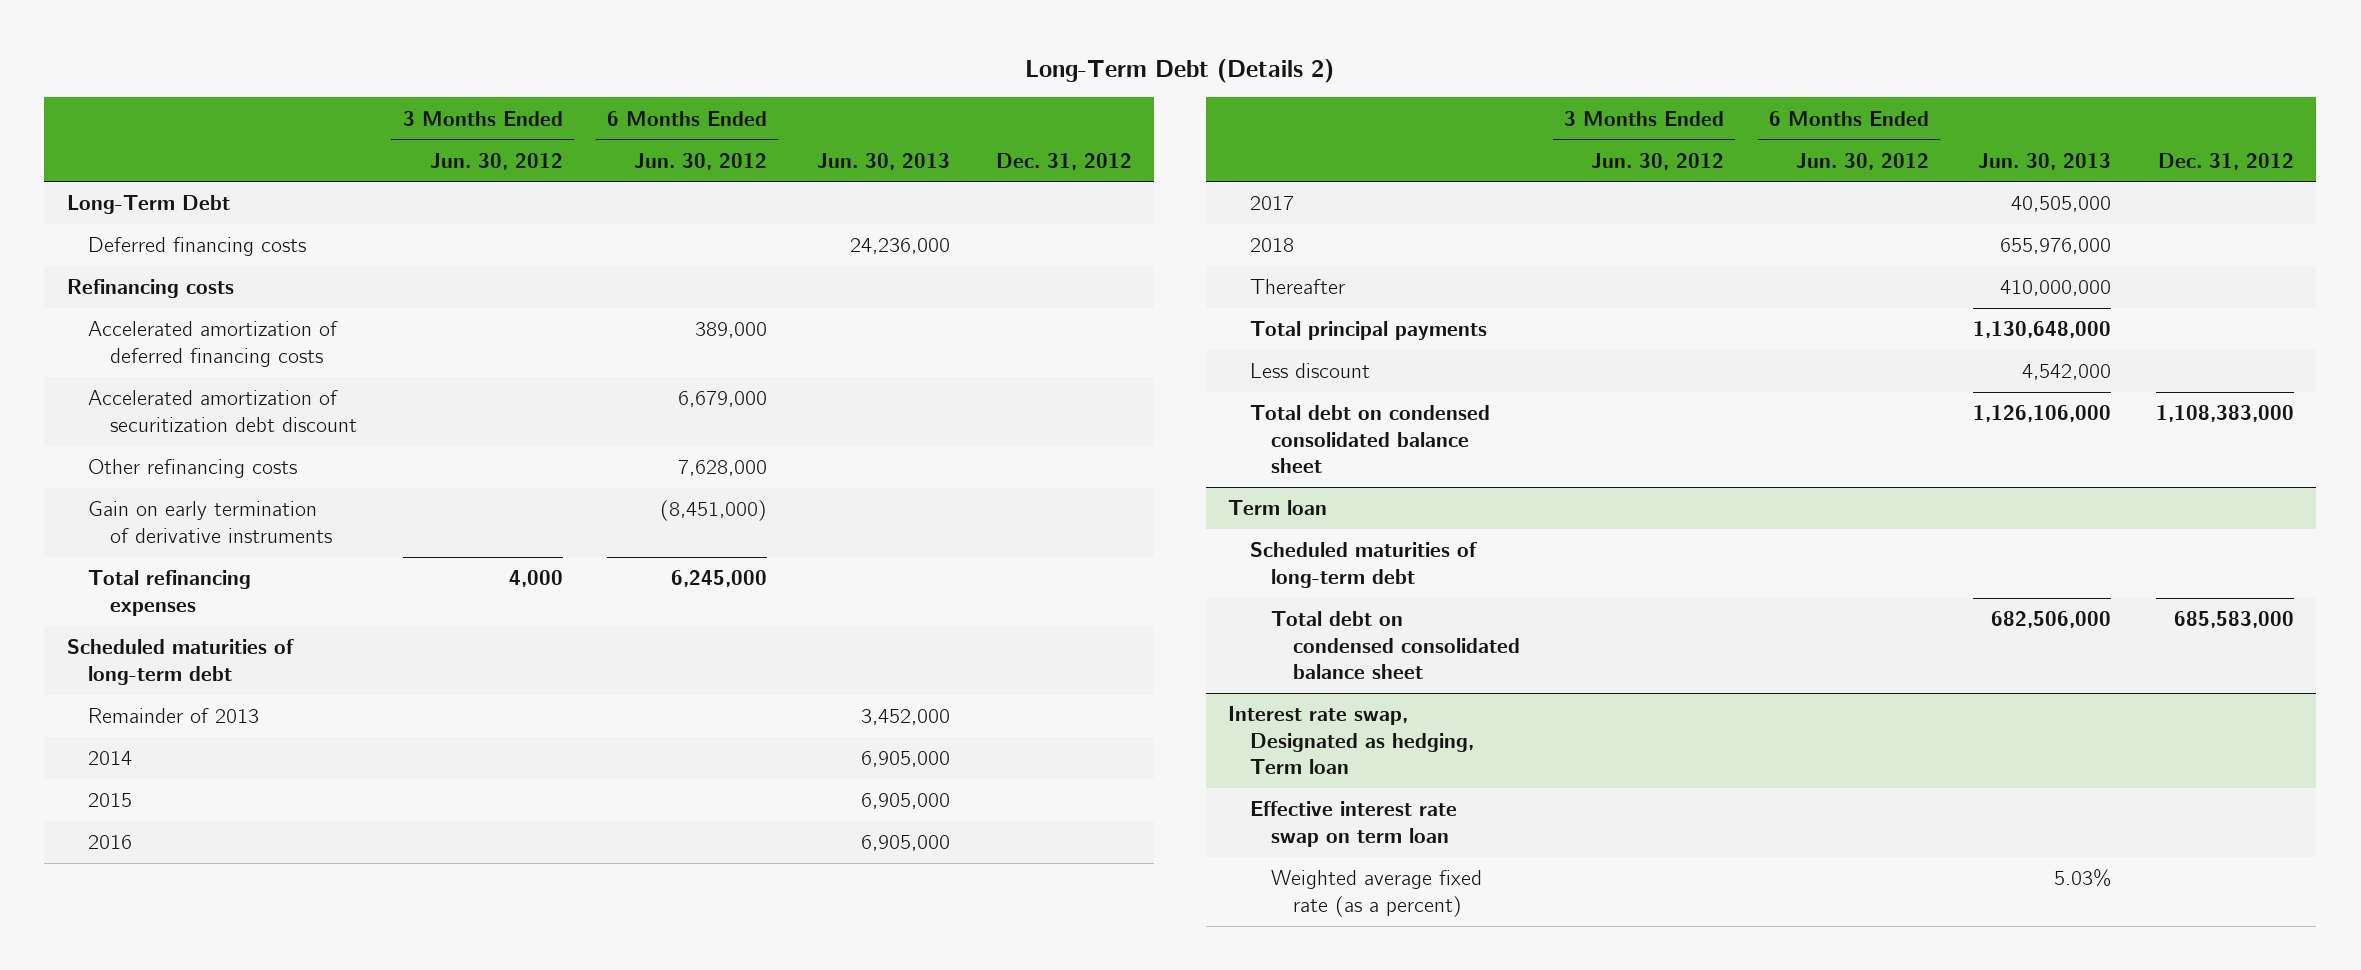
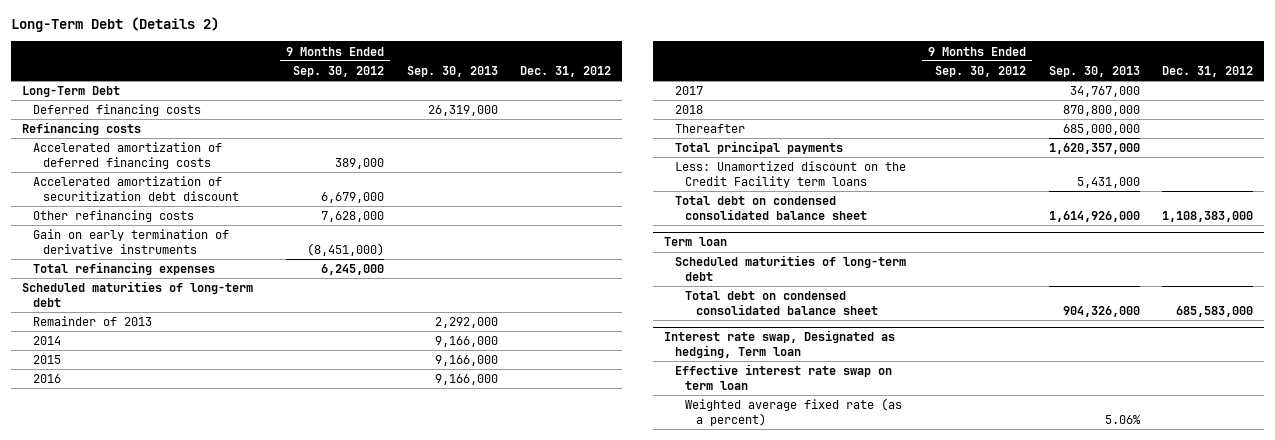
- | 3 Months Ended Jun. 30, 2012 | 6 Months Ended Jun. 30, 2012 | Jun. 30, 2013 | Dec. 31, 2012
+ | 9 Months Ended Sep. 30, 2012 | Sep. 30, 2013 | Dec. 31, 2012
- Less discount | | | 4,542,000 |
+ Less: Unamortized discount on the Credit Facility term loans | | 5,431,000 |

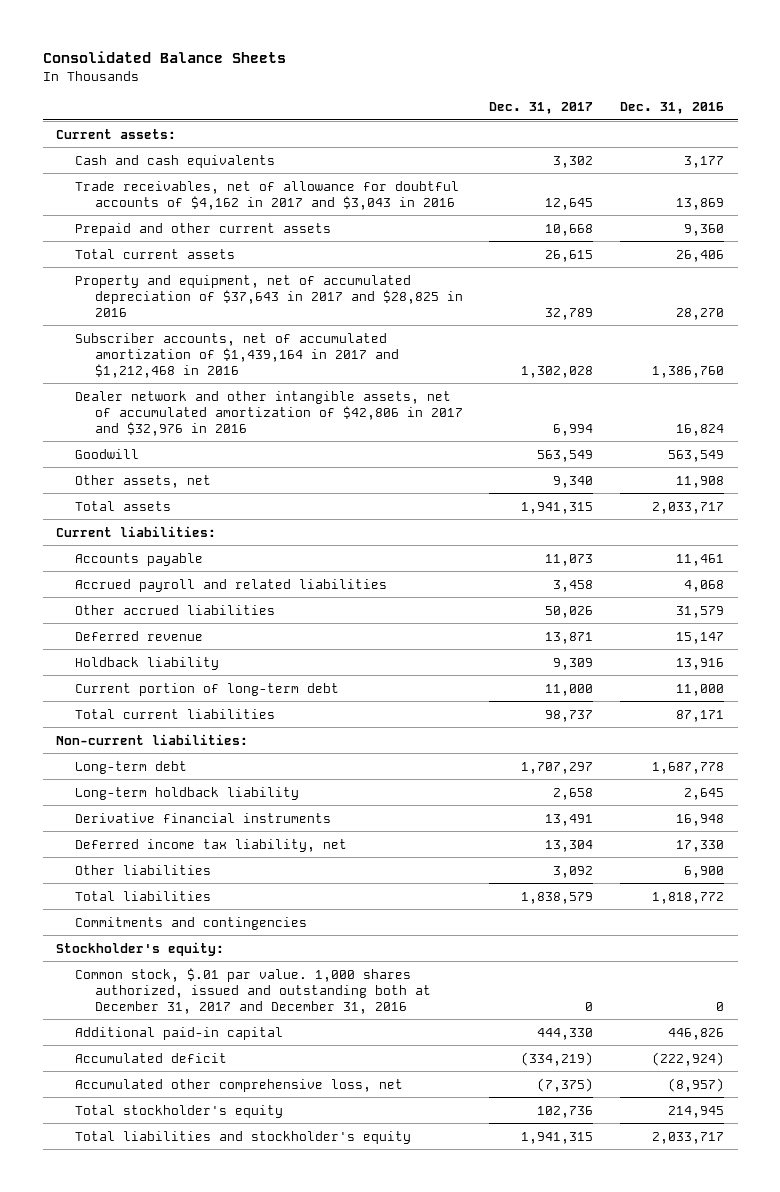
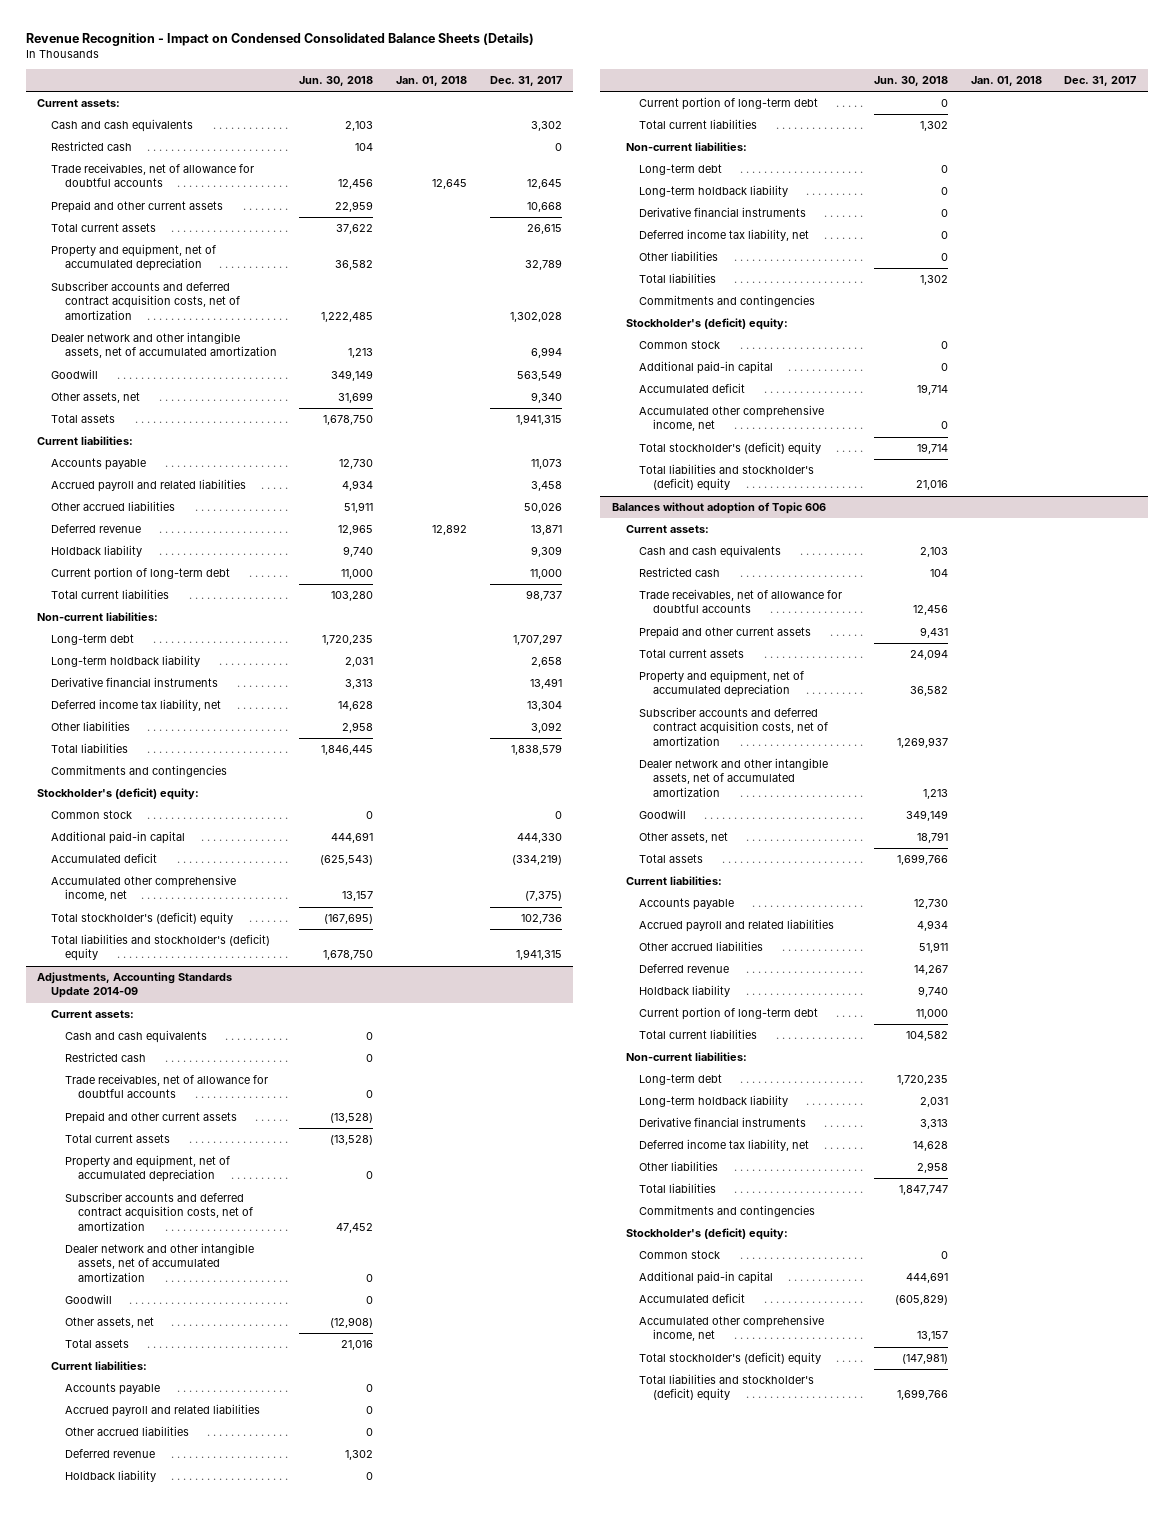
- Consolidated Balance Sheets
+ Revenue Recognition - Impact on Condensed Consolidated Balance Sheets (Details)
- | Dec. 31, 2017 | Dec. 31, 2016
+ | Jun. 30, 2018 | Jan. 01, 2018 | Dec. 31, 2017
- Trade receivables, net of allowance for doubtful accounts of $4,162 in 2017 and $3,043 in 2016 | 12,645 | 13,869
+ Restricted cash | 104 | | 0
+ Trade receivables, net of allowance for doubtful accounts | 12,456 | 12,645 | 12,645
- Property and equipment, net of accumulated depreciation of $37,643 in 2017 and $28,825 in 2016 | 32,789 | 28,270
- Subscriber accounts, net of accumulated amortization of $1,439,164 in 2017 and $1,212,468 in 2016 | 1,302,028 | 1,386,760
- Dealer network and other intangible assets, net of accumulated amortization of $42,806 in 2017 and $32,976 in 2016 | 6,994 | 16,824
+ Property and equipment, net of accumulated depreciation | 36,582 | | 32,789
+ Subscriber accounts and deferred contract acquisition costs, net of amortization | 1,222,485 | | 1,302,028
+ Dealer network and other intangible assets, net of accumulated amortization | 1,213 | | 6,994
- Stockholder's equity:
- Common stock, $.01 par value. 1,000 shares authorized, issued and outstanding both at December 31, 2017 and December 31, 2016 | 0 | 0
+ Stockholder's (deficit) equity:
+ Common stock | 0 | | 0
- Accumulated other comprehensive loss, net | (7,375) | (8,957)
- Total stockholder's equity | 102,736 | 214,945
- Total liabilities and stockholder's equity | 1,941,315 | 2,033,717
+ Accumulated other comprehensive income, net | 13,157 | | (7,375)
+ Total stockholder's (deficit) equity | (167,695) | | 102,736
+ Total liabilities and stockholder's (deficit) equity | 1,678,750 | | 1,941,315
+ Adjustments, Accounting Standards Update 2014-09
+ Current assets:
+ Cash and cash equivalents | 0 | |
+ Restricted cash | 0 | |
+ Trade receivables, net of allowance for doubtful accounts | 0 | |
+ Prepaid and other current assets | (13,528) | |
+ Total current assets | (13,528) | |
+ Property and equipment, net of accumulated depreciation | 0 | |
+ Subscriber accounts and deferred contract acquisition costs, net of amortization | 47,452 | |
+ Dealer network and other intangible assets, net of accumulated amortization | 0 | |
+ Goodwill | 0 | |
+ Other assets, net | (12,908) | |
+ Total assets | 21,016 | |
+ Current liabilities:
+ Accounts payable | 0 | |
+ Accrued payroll and related liabilities | 0 | |
+ Other accrued liabilities | 0 | |
+ Deferred revenue | 1,302 | |
+ Holdback liability | 0 | |
+ Current portion of long-term debt | 0 | |
+ Total current liabilities | 1,302 | |
+ Non-current liabilities:
+ Long-term debt | 0 | |
+ Long-term holdback liability | 0 | |
+ Derivative financial instruments | 0 | |
+ Deferred income tax liability, net | 0 | |
+ Other liabilities | 0 | |
+ Total liabilities | 1,302 | |
+ Commitments and contingencies
+ Stockholder's (deficit) equity:
+ Common stock | 0 | |
+ Additional paid-in capital | 0 | |
+ Accumulated deficit | 19,714 | |
+ Accumulated other comprehensive income, net | 0 | |
+ Total stockholder's (deficit) equity | 19,714 | |
+ Total liabilities and stockholder's (deficit) equity | 21,016 | |
+ Balances without adoption of Topic 606
+ Current assets:
+ Cash and cash equivalents | 2,103 | |
+ Restricted cash | 104 | |
+ Trade receivables, net of allowance for doubtful accounts | 12,456 | |
+ Prepaid and other current assets | 9,431 | |
+ Total current assets | 24,094 | |
+ Property and equipment, net of accumulated depreciation | 36,582 | |
+ Subscriber accounts and deferred contract acquisition costs, net of amortization | 1,269,937 | |
+ Dealer network and other intangible assets, net of accumulated amortization | 1,213 | |
+ Goodwill | 349,149 | |
+ Other assets, net | 18,791 | |
+ Total assets | 1,699,766 | |
+ Current liabilities:
+ Accounts payable | 12,730 | |
+ Accrued payroll and related liabilities | 4,934 | |
+ Other accrued liabilities | 51,911 | |
+ Deferred revenue | 14,267 | |
+ Holdback liability | 9,740 | |
+ Current portion of long-term debt | 11,000 | |
+ Total current liabilities | 104,582 | |
+ Non-current liabilities:
+ Long-term debt | 1,720,235 | |
+ Long-term holdback liability | 2,031 | |
+ Derivative financial instruments | 3,313 | |
+ Deferred income tax liability, net | 14,628 | |
+ Other liabilities | 2,958 | |
+ Total liabilities | 1,847,747 | |
+ Commitments and contingencies
+ Stockholder's (deficit) equity:
+ Common stock | 0 | |
+ Additional paid-in capital | 444,691 | |
+ Accumulated deficit | (605,829) | |
+ Accumulated other comprehensive income, net | 13,157 | |
+ Total stockholder's (deficit) equity | (147,981) | |
+ Total liabilities and stockholder's (deficit) equity | 1,699,766 | |

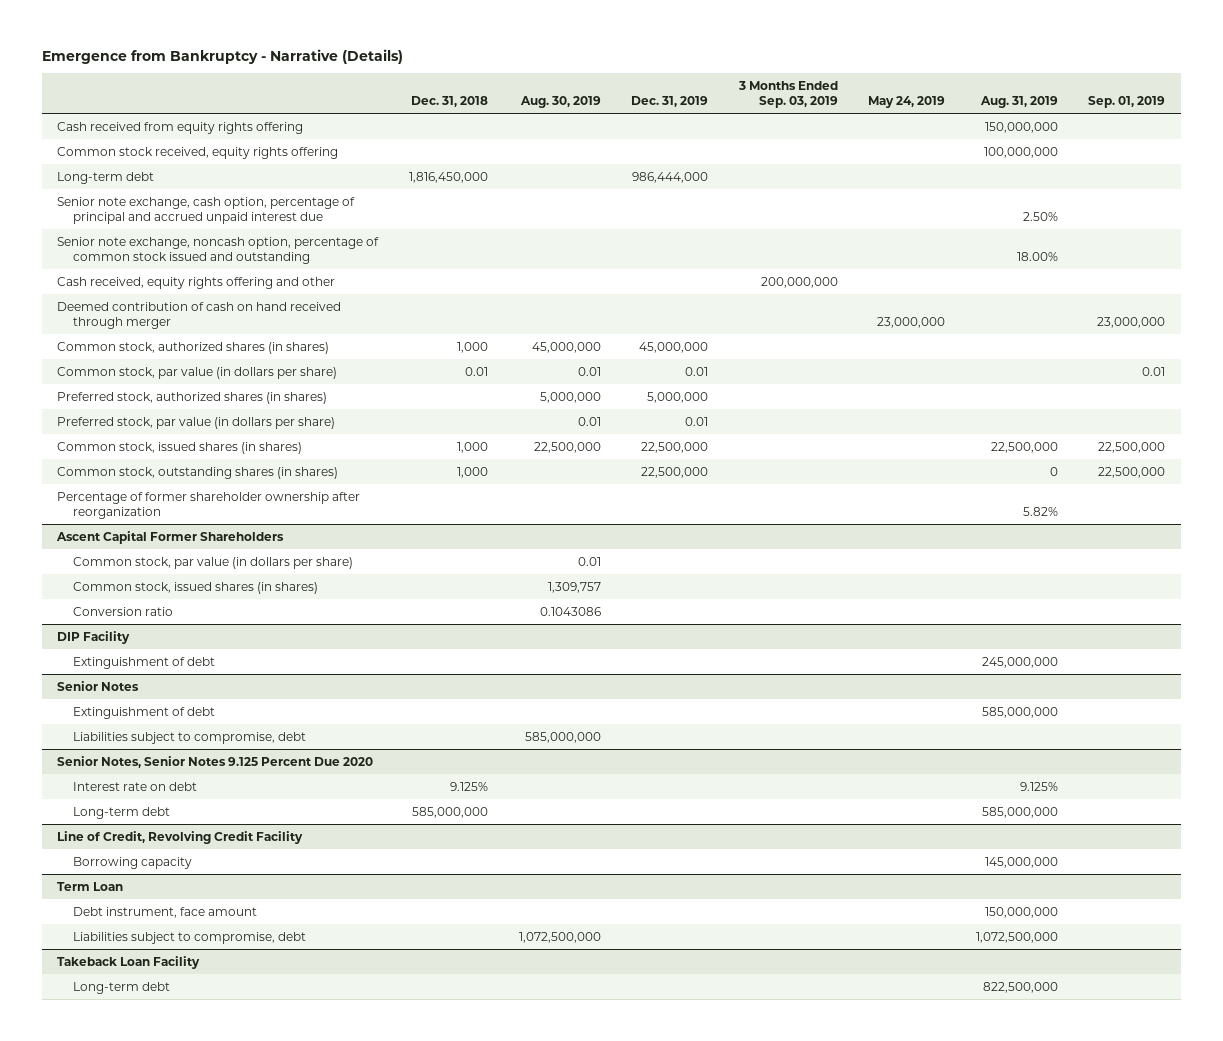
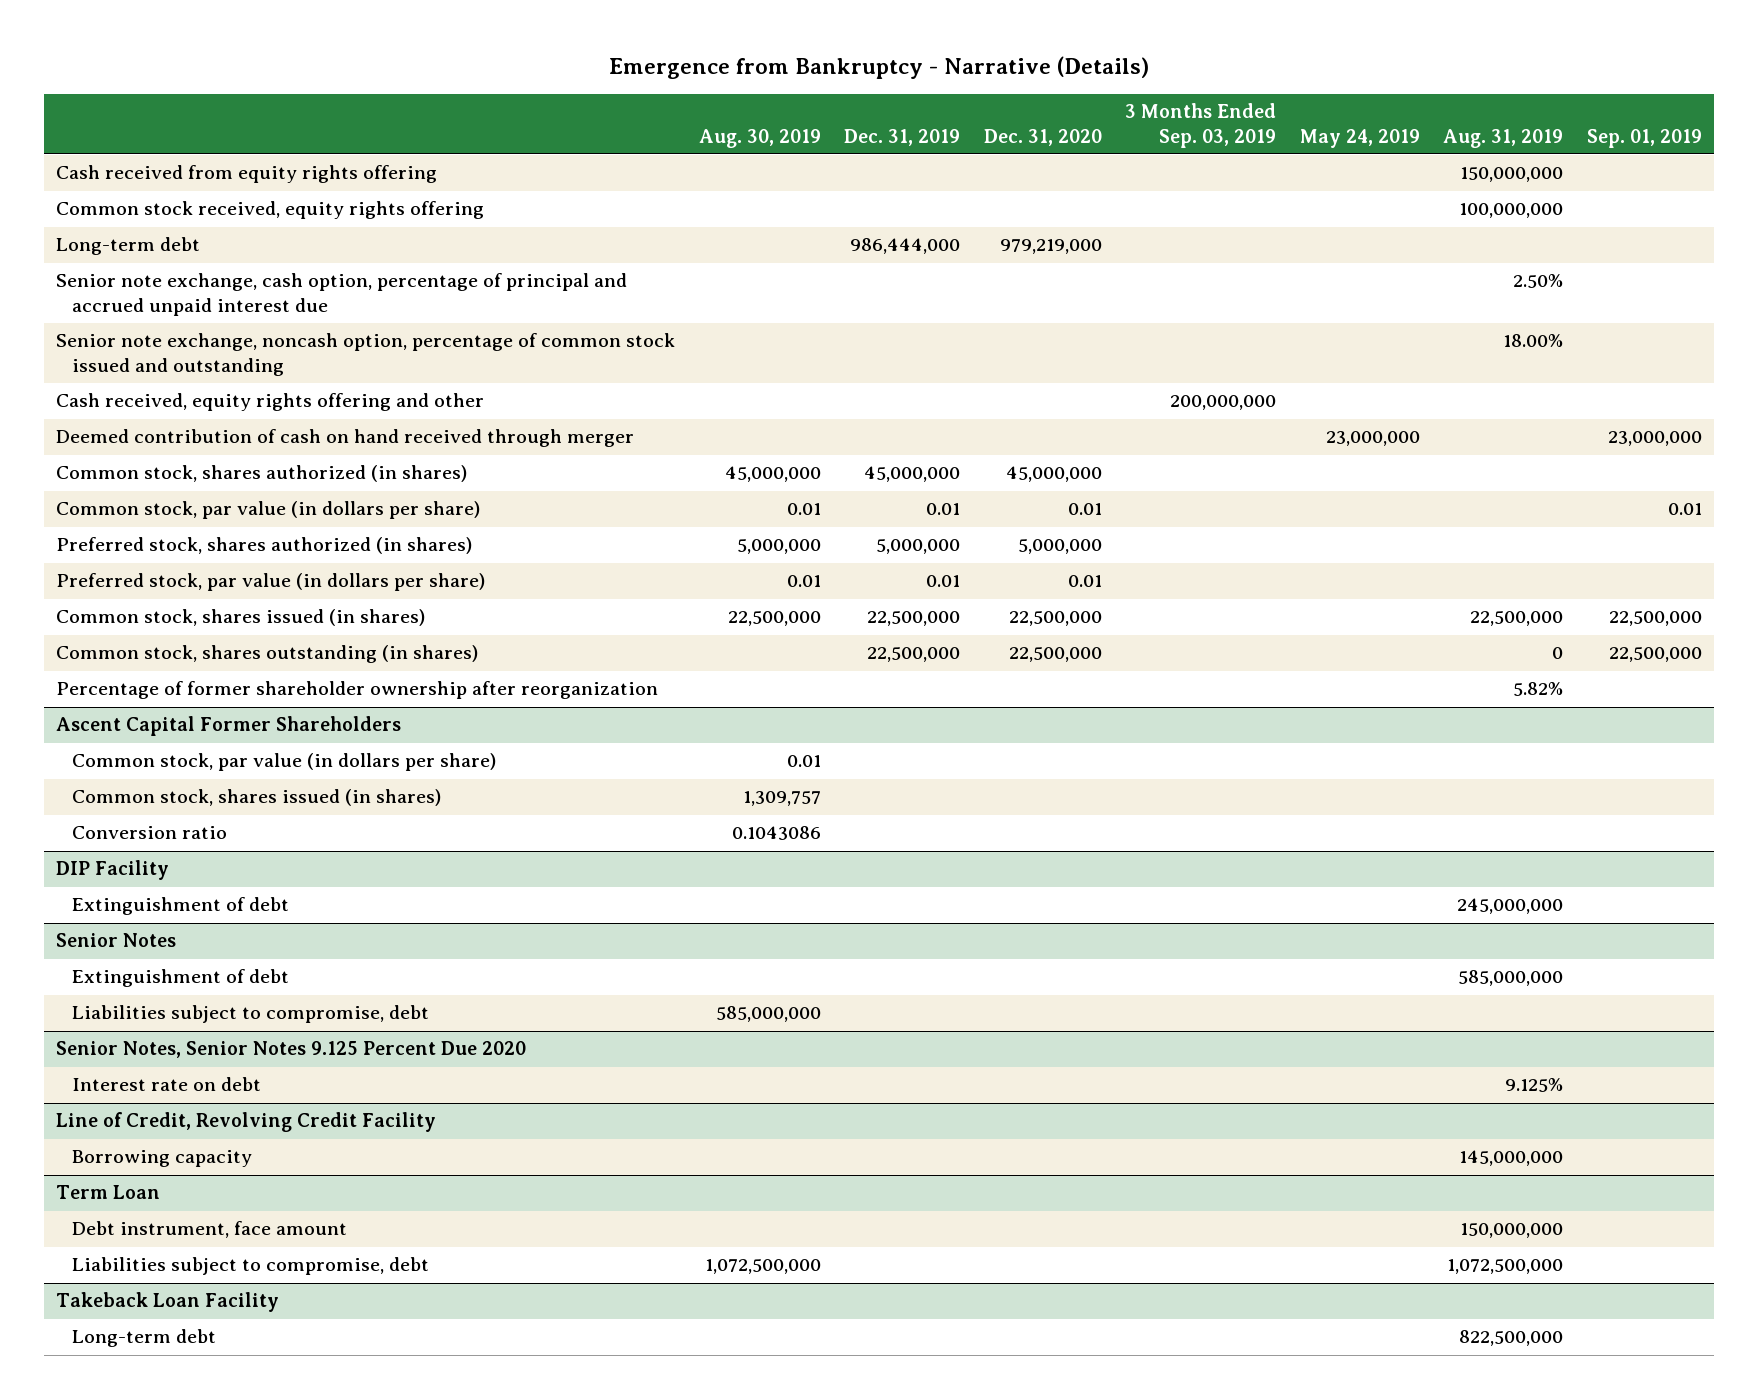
- | Dec. 31, 2018 | Aug. 30, 2019 | Dec. 31, 2019 | 3 Months Ended Sep. 03, 2019 | May 24, 2019 | Aug. 31, 2019 | Sep. 01, 2019
+ | Aug. 30, 2019 | Dec. 31, 2019 | Dec. 31, 2020 | 3 Months Ended Sep. 03, 2019 | May 24, 2019 | Aug. 31, 2019 | Sep. 01, 2019
- Common stock, authorized shares (in shares) | 1,000 | 45,000,000 | 45,000,000 | | | |
+ Common stock, shares authorized (in shares) | 45,000,000 | 45,000,000 | 45,000,000 | | | |
- Preferred stock, authorized shares (in shares) | | 5,000,000 | 5,000,000 | | | |
+ Preferred stock, shares authorized (in shares) | 5,000,000 | 5,000,000 | 5,000,000 | | | |
- Common stock, issued shares (in shares) | 1,000 | 22,500,000 | 22,500,000 | | | 22,500,000 | 22,500,000
- Common stock, outstanding shares (in shares) | 1,000 | | 22,500,000 | | | 0 | 22,500,000
+ Common stock, shares issued (in shares) | 22,500,000 | 22,500,000 | 22,500,000 | | | 22,500,000 | 22,500,000
+ Common stock, shares outstanding (in shares) | | 22,500,000 | 22,500,000 | | | 0 | 22,500,000
@ Ascent Capital Former Shareholders
- Common stock, issued shares (in shares) | | 1,309,757 | | | | |
+ Common stock, shares issued (in shares) | 1,309,757 | | | | | |
@ Senior Notes, Senior Notes 9.125 Percent Due 2020
- Long-term debt | 585,000,000 | | | | | 585,000,000 |

